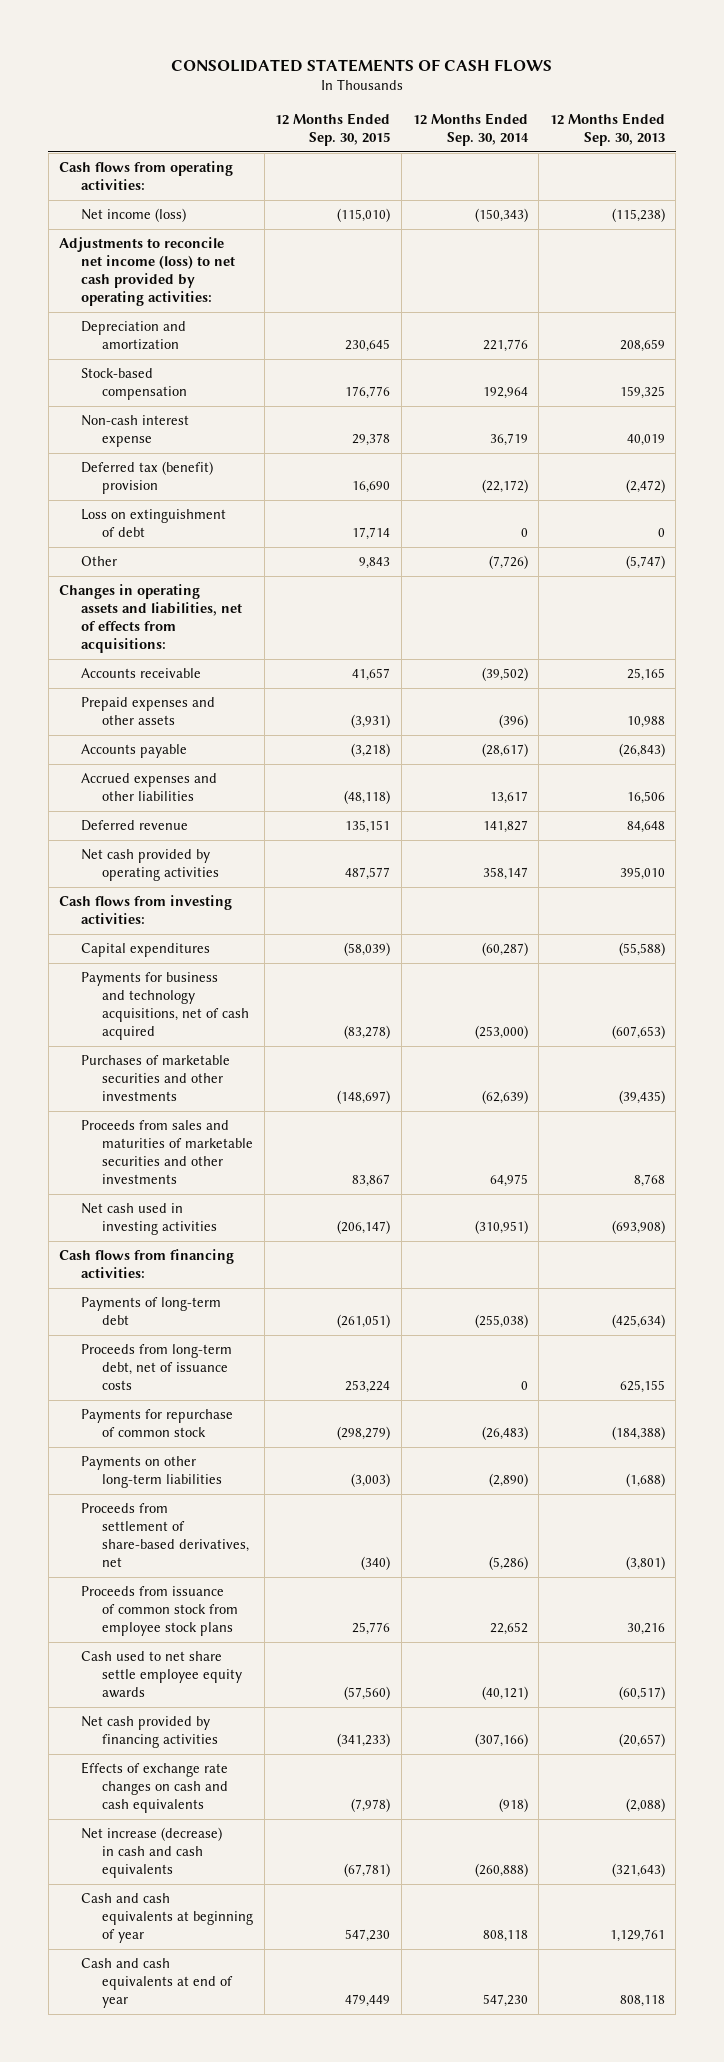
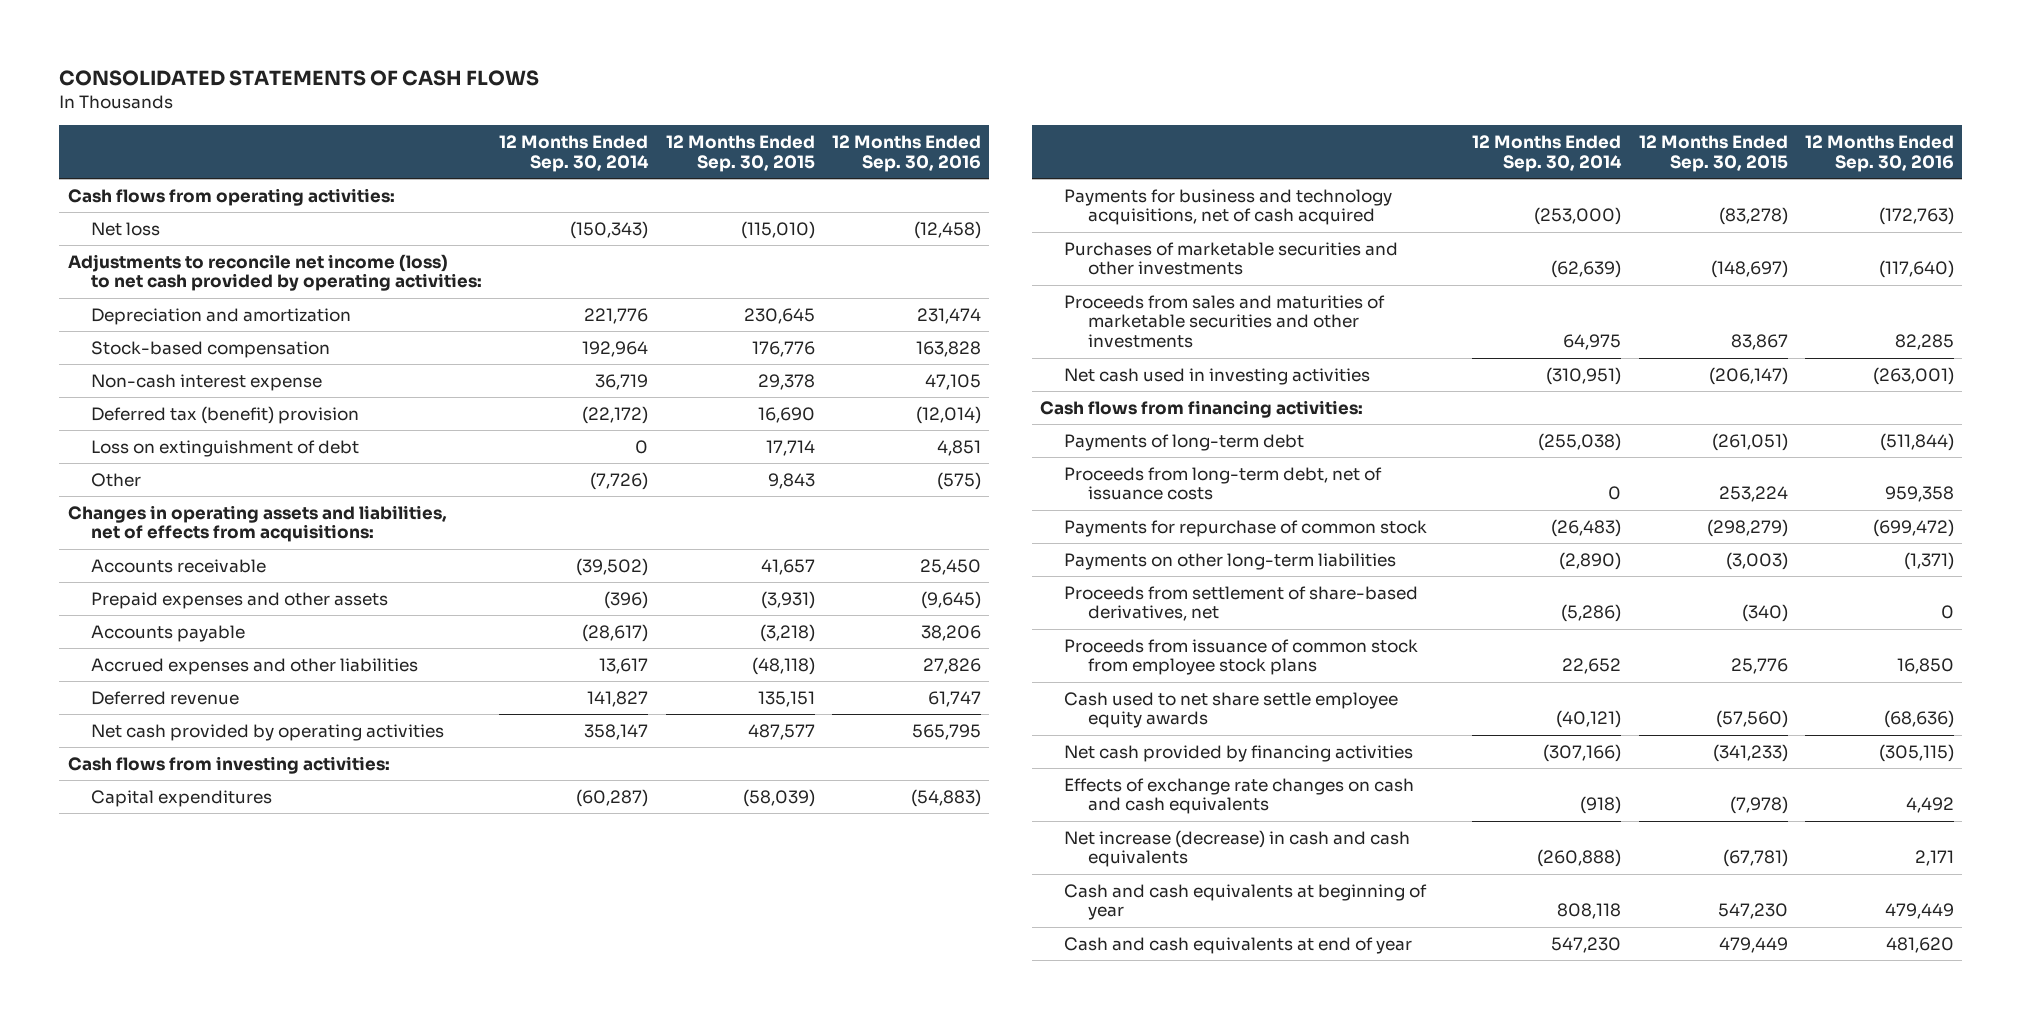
- | 12 Months Ended Sep. 30, 2015 | 12 Months Ended Sep. 30, 2014 | 12 Months Ended Sep. 30, 2013
+ | 12 Months Ended Sep. 30, 2014 | 12 Months Ended Sep. 30, 2015 | 12 Months Ended Sep. 30, 2016
- Net income (loss) | (115,010) | (150,343) | (115,238)
+ Net loss | (150,343) | (115,010) | (12,458)

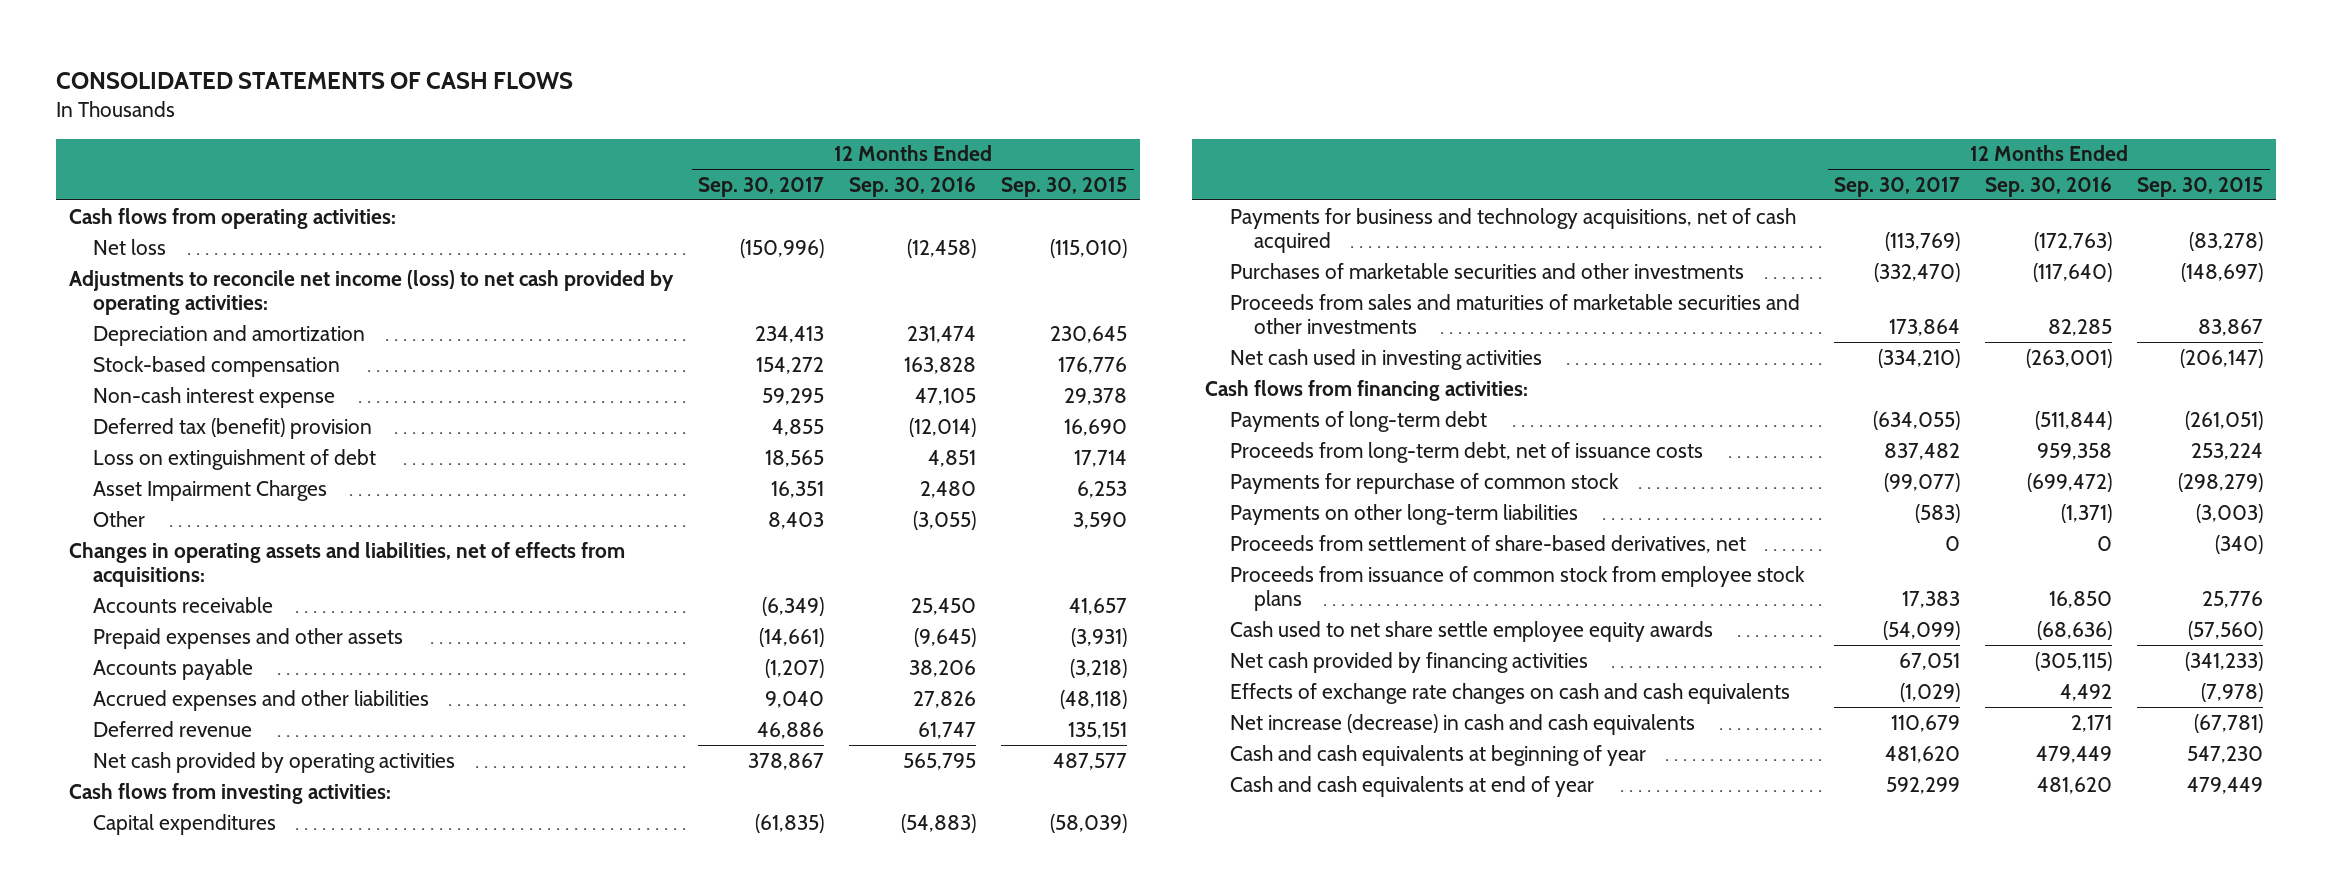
- | 12 Months Ended Sep. 30, 2014 | 12 Months Ended Sep. 30, 2015 | 12 Months Ended Sep. 30, 2016
+ | 12 Months Ended Sep. 30, 2017 | 12 Months Ended Sep. 30, 2016 | 12 Months Ended Sep. 30, 2015
- Other | (7,726) | 9,843 | (575)
+ Asset Impairment Charges | 16,351 | 2,480 | 6,253
+ Other | 8,403 | (3,055) | 3,590

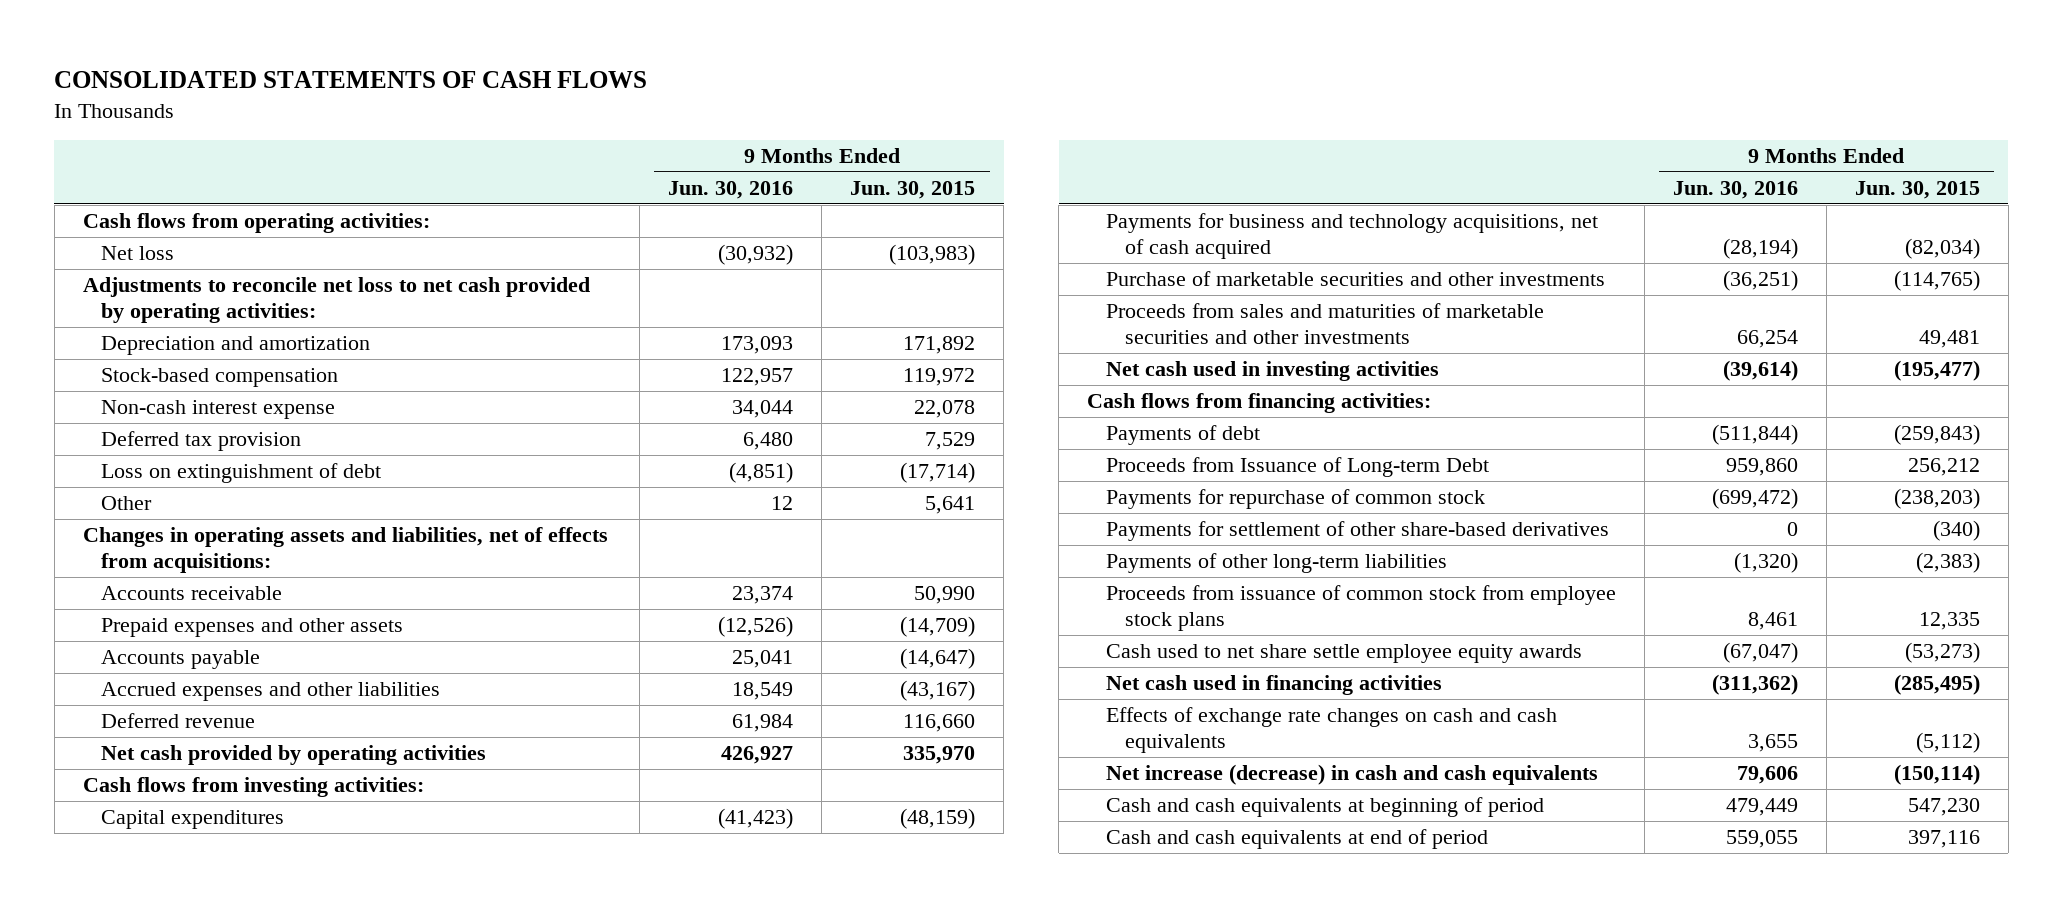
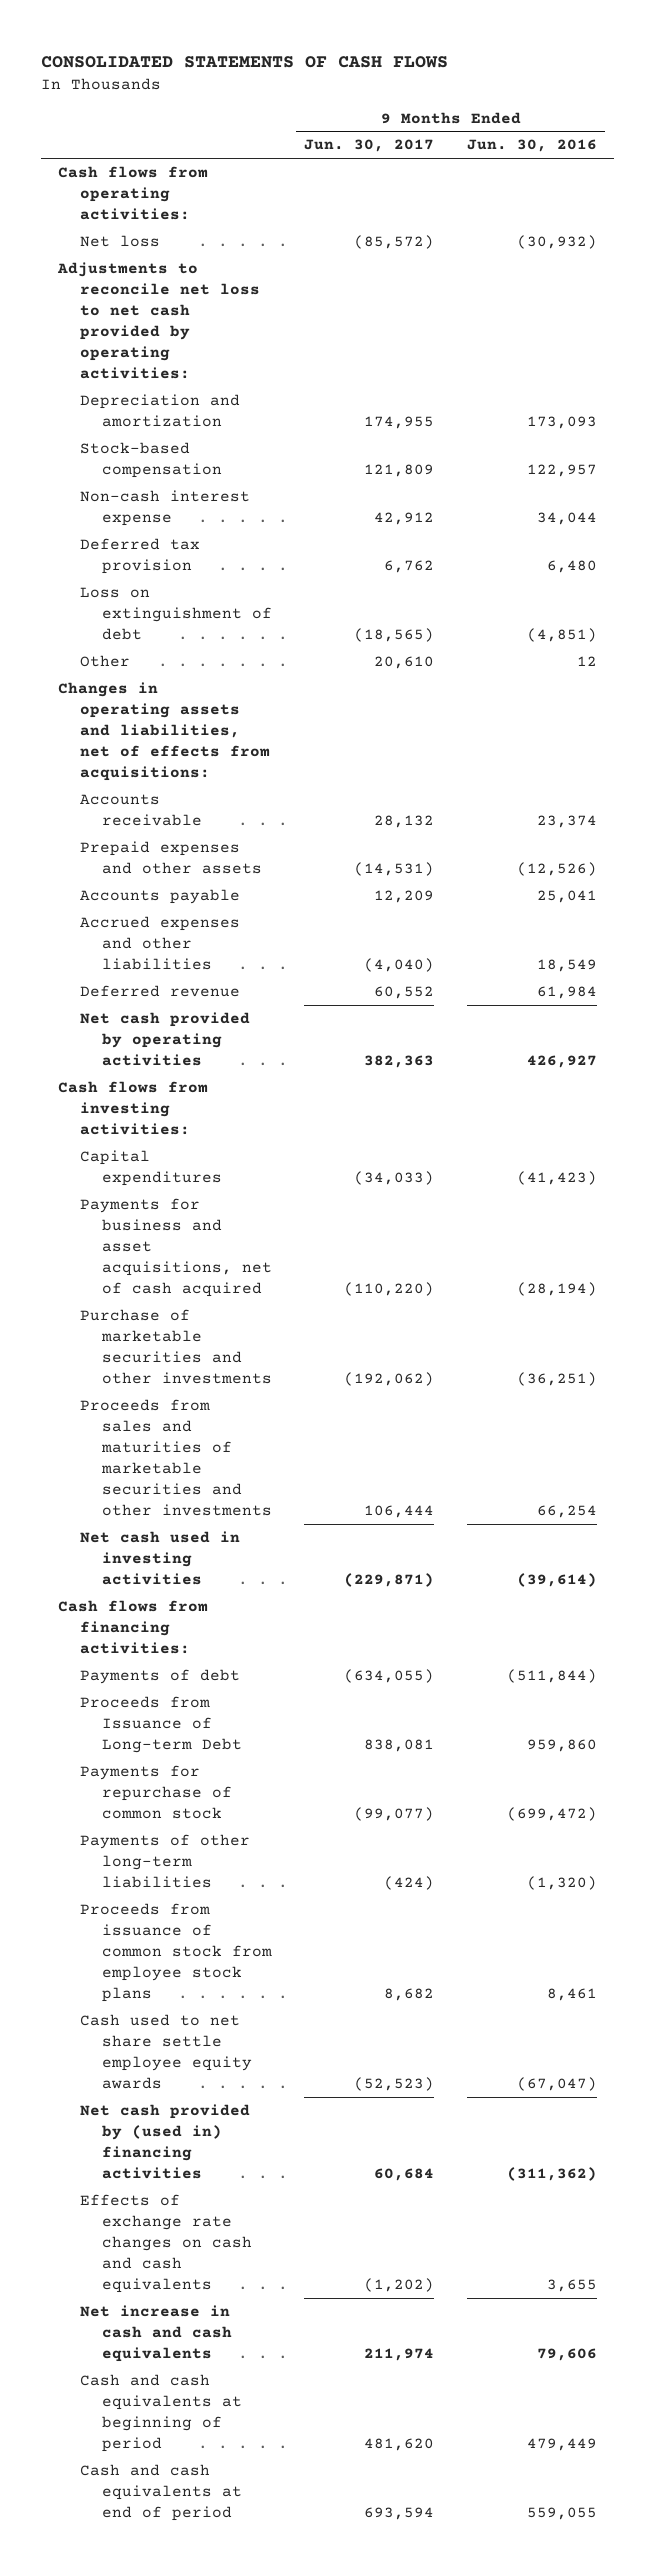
- | 9 Months Ended Jun. 30, 2016 | 9 Months Ended Jun. 30, 2015
+ | 9 Months Ended Jun. 30, 2017 | 9 Months Ended Jun. 30, 2016
- Payments for business and technology acquisitions, net of cash acquired | (28,194) | (82,034)
+ Payments for business and asset acquisitions, net of cash acquired | (110,220) | (28,194)
- Payments for settlement of other share-based derivatives | 0 | (340)
- Net cash used in financing activities | (311,362) | (285,495)
+ Net cash provided by (used in) financing activities | 60,684 | (311,362)
- Net increase (decrease) in cash and cash equivalents | 79,606 | (150,114)
+ Net increase in cash and cash equivalents | 211,974 | 79,606

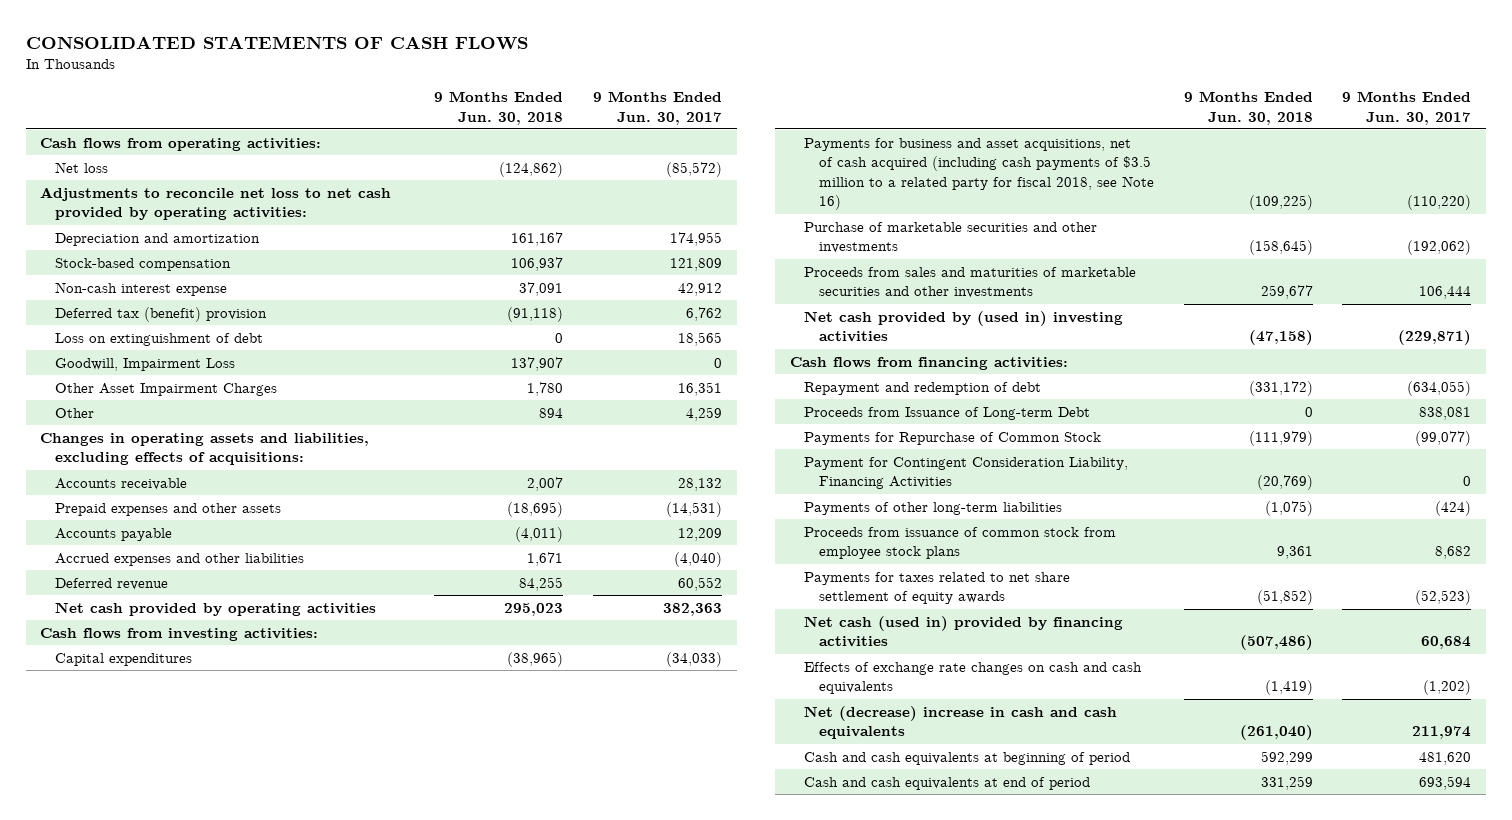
- | 9 Months Ended Jun. 30, 2017 | 9 Months Ended Jun. 30, 2016
+ | 9 Months Ended Jun. 30, 2018 | 9 Months Ended Jun. 30, 2017
- Deferred tax provision | 6,762 | 6,480
- Loss on extinguishment of debt | (18,565) | (4,851)
- Other | 20,610 | 12
- Changes in operating assets and liabilities, net of effects from acquisitions:
+ Deferred tax (benefit) provision | (91,118) | 6,762
+ Loss on extinguishment of debt | 0 | 18,565
+ Goodwill, Impairment Loss | 137,907 | 0
+ Other Asset Impairment Charges | 1,780 | 16,351
+ Other | 894 | 4,259
+ Changes in operating assets and liabilities, excluding effects of acquisitions:
- Payments for business and asset acquisitions, net of cash acquired | (110,220) | (28,194)
+ Payments for business and asset acquisitions, net of cash acquired (including cash payments of $3.5 million to a related party for fiscal 2018, see Note 16) | (109,225) | (110,220)
- Net cash used in investing activities | (229,871) | (39,614)
+ Net cash provided by (used in) investing activities | (47,158) | (229,871)
- Payments of debt | (634,055) | (511,844)
+ Repayment and redemption of debt | (331,172) | (634,055)
- Payments for repurchase of common stock | (99,077) | (699,472)
+ Payments for Repurchase of Common Stock | (111,979) | (99,077)
+ Payment for Contingent Consideration Liability, Financing Activities | (20,769) | 0
- Cash used to net share settle employee equity awards | (52,523) | (67,047)
- Net cash provided by (used in) financing activities | 60,684 | (311,362)
+ Payments for taxes related to net share settlement of equity awards | (51,852) | (52,523)
+ Net cash (used in) provided by financing activities | (507,486) | 60,684
- Net increase in cash and cash equivalents | 211,974 | 79,606
+ Net (decrease) increase in cash and cash equivalents | (261,040) | 211,974

